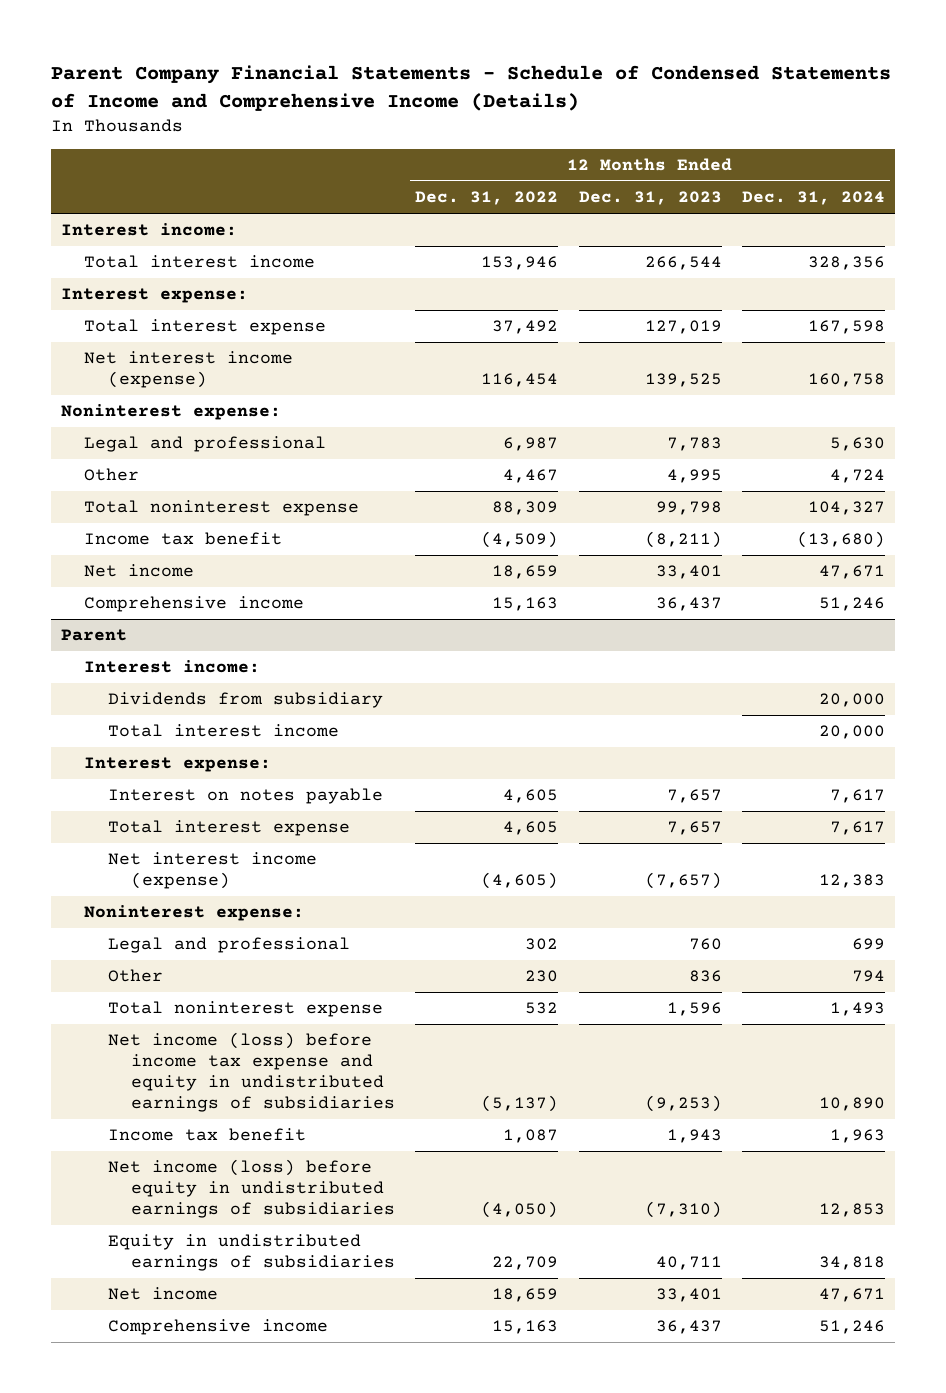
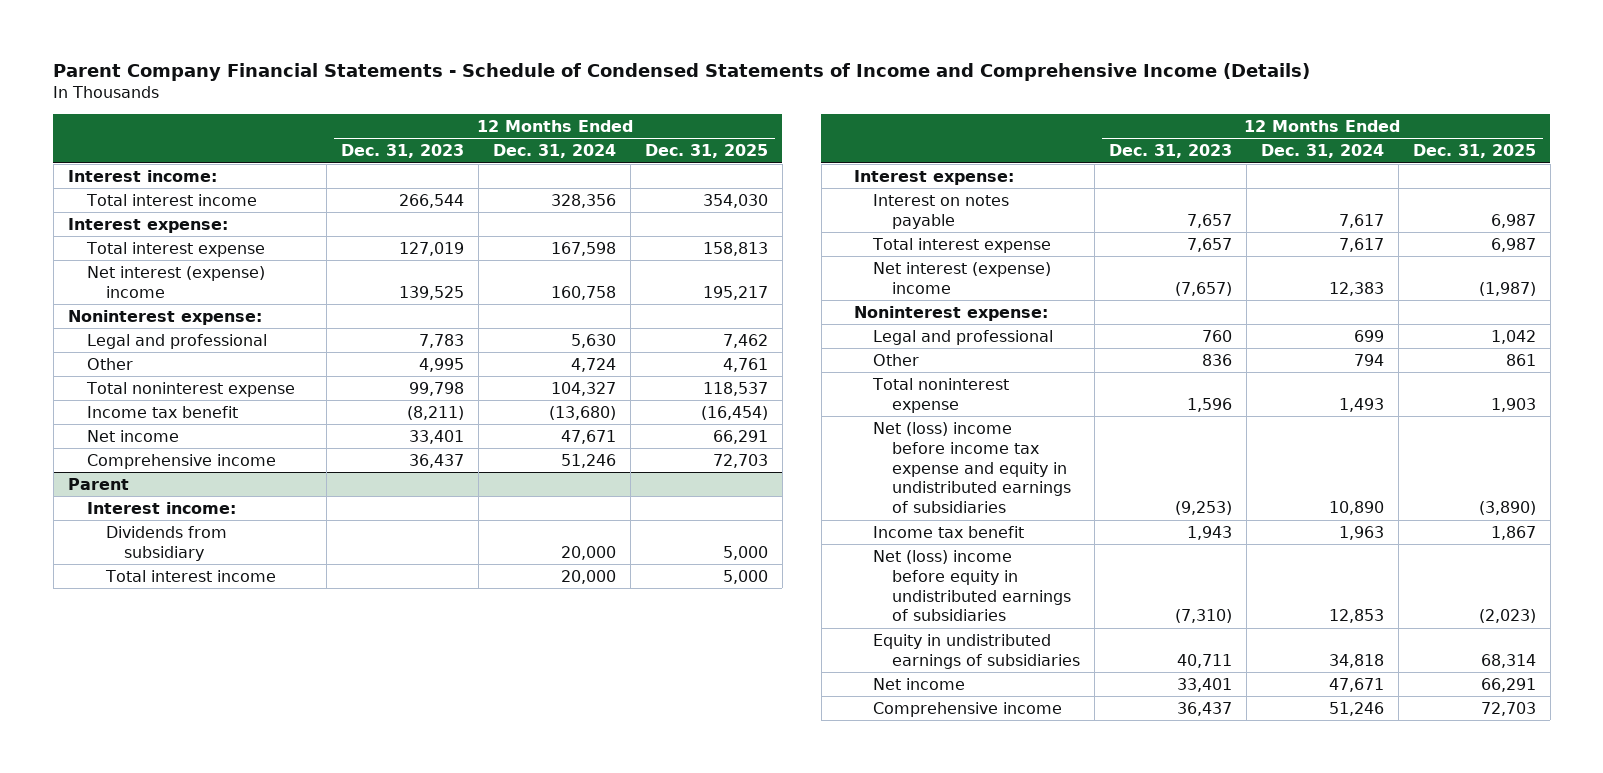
- | 12 Months Ended Dec. 31, 2022 | 12 Months Ended Dec. 31, 2023 | 12 Months Ended Dec. 31, 2024
+ | 12 Months Ended Dec. 31, 2023 | 12 Months Ended Dec. 31, 2024 | 12 Months Ended Dec. 31, 2025
- Net interest income (expense) | 116,454 | 139,525 | 160,758
+ Net interest (expense) income | 139,525 | 160,758 | 195,217
@ Parent
- Net interest income (expense) | (4,605) | (7,657) | 12,383
+ Net interest (expense) income | (7,657) | 12,383 | (1,987)
- Net income (loss) before income tax expense and equity in undistributed earnings of subsidiaries | (5,137) | (9,253) | 10,890
+ Net (loss) income before income tax expense and equity in undistributed earnings of subsidiaries | (9,253) | 10,890 | (3,890)
- Net income (loss) before equity in undistributed earnings of subsidiaries | (4,050) | (7,310) | 12,853
+ Net (loss) income before equity in undistributed earnings of subsidiaries | (7,310) | 12,853 | (2,023)

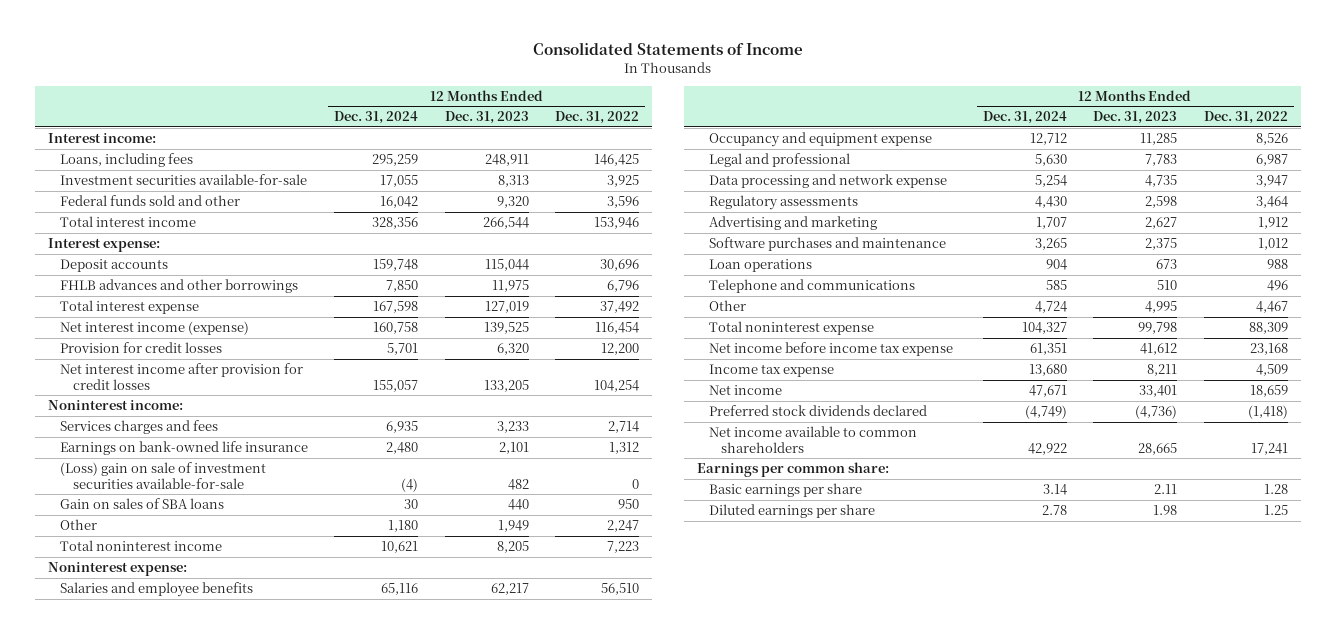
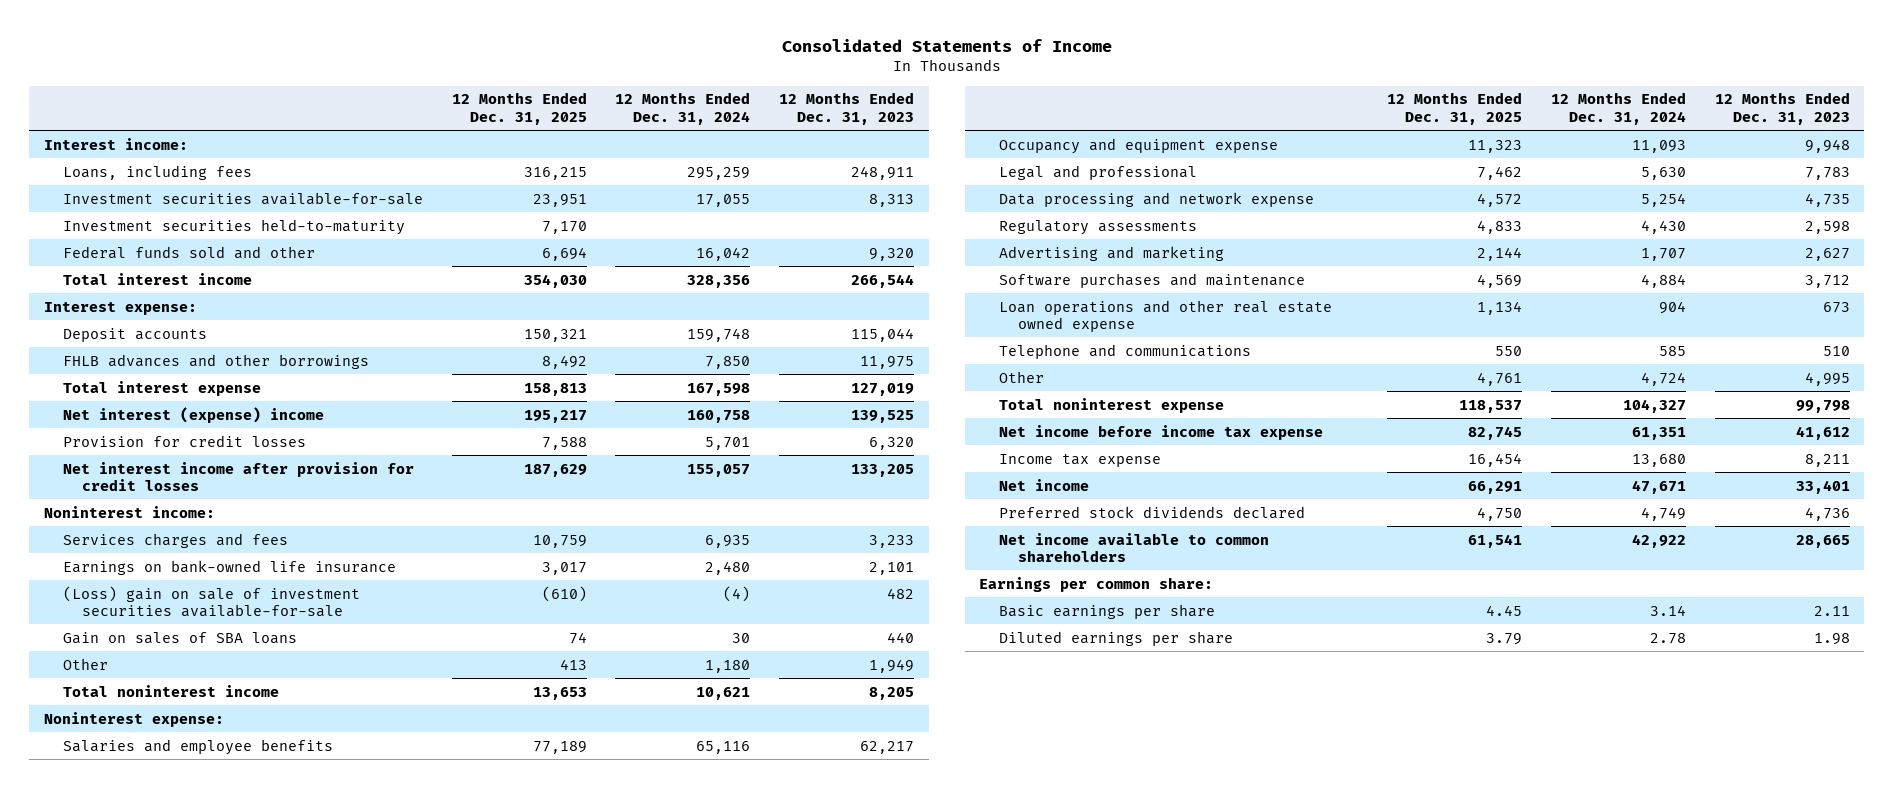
- | 12 Months Ended Dec. 31, 2024 | 12 Months Ended Dec. 31, 2023 | 12 Months Ended Dec. 31, 2022
+ | 12 Months Ended Dec. 31, 2025 | 12 Months Ended Dec. 31, 2024 | 12 Months Ended Dec. 31, 2023
+ Investment securities held-to-maturity | 7,170 | |
- Net interest income (expense) | 160,758 | 139,525 | 116,454
+ Net interest (expense) income | 195,217 | 160,758 | 139,525
- Occupancy and equipment expense | 12,712 | 11,285 | 8,526
+ Occupancy and equipment expense | 11,323 | 11,093 | 9,948
- Software purchases and maintenance | 3,265 | 2,375 | 1,012
- Loan operations | 904 | 673 | 988
+ Software purchases and maintenance | 4,569 | 4,884 | 3,712
+ Loan operations and other real estate owned expense | 1,134 | 904 | 673
- Preferred stock dividends declared | (4,749) | (4,736) | (1,418)
+ Preferred stock dividends declared | 4,750 | 4,749 | 4,736

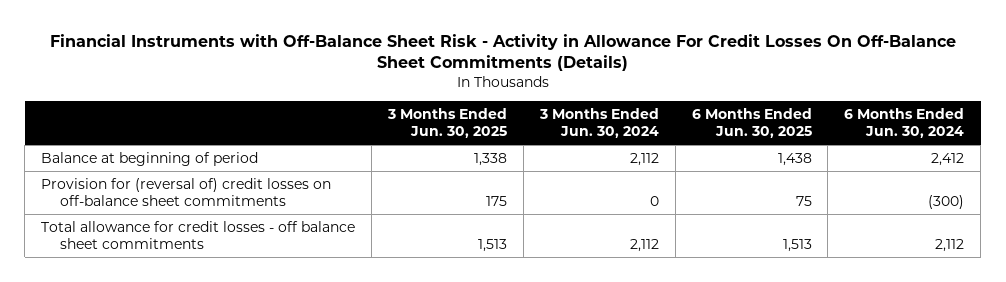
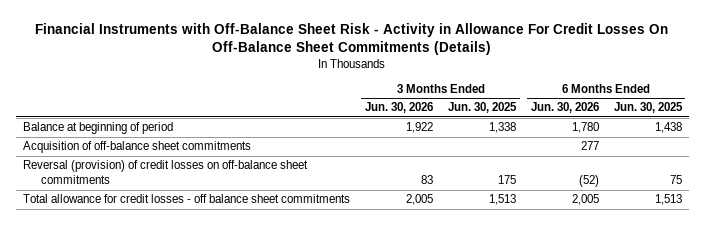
- | 3 Months Ended Jun. 30, 2025 | 3 Months Ended Jun. 30, 2024 | 6 Months Ended Jun. 30, 2025 | 6 Months Ended Jun. 30, 2024
+ | 3 Months Ended Jun. 30, 2026 | 3 Months Ended Jun. 30, 2025 | 6 Months Ended Jun. 30, 2026 | 6 Months Ended Jun. 30, 2025
- Provision for (reversal of) credit losses on off-balance sheet commitments | 175 | 0 | 75 | (300)
+ Acquisition of off-balance sheet commitments | | | 277 |
+ Reversal (provision) of credit losses on off-balance sheet commitments | 83 | 175 | (52) | 75

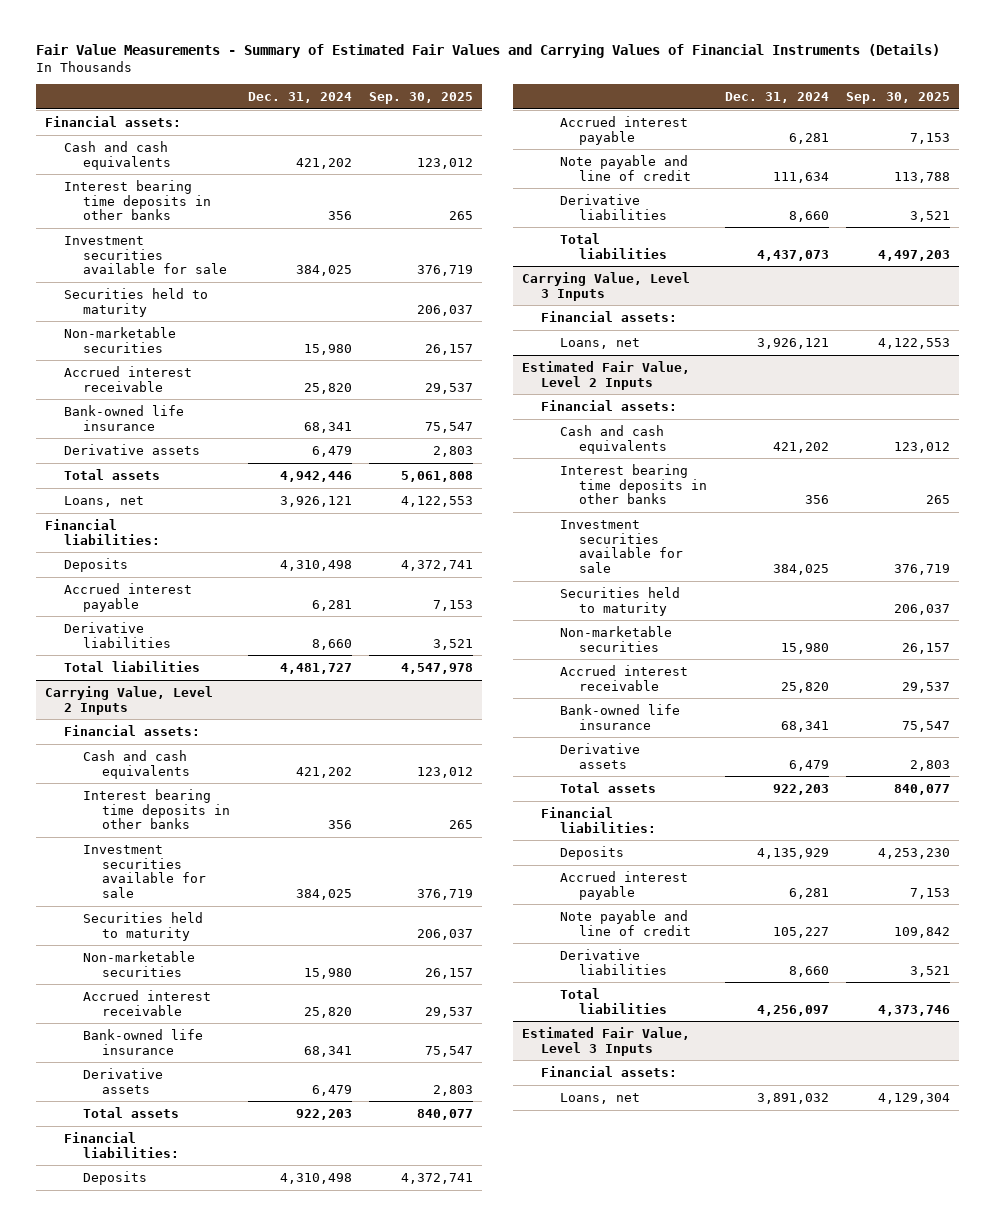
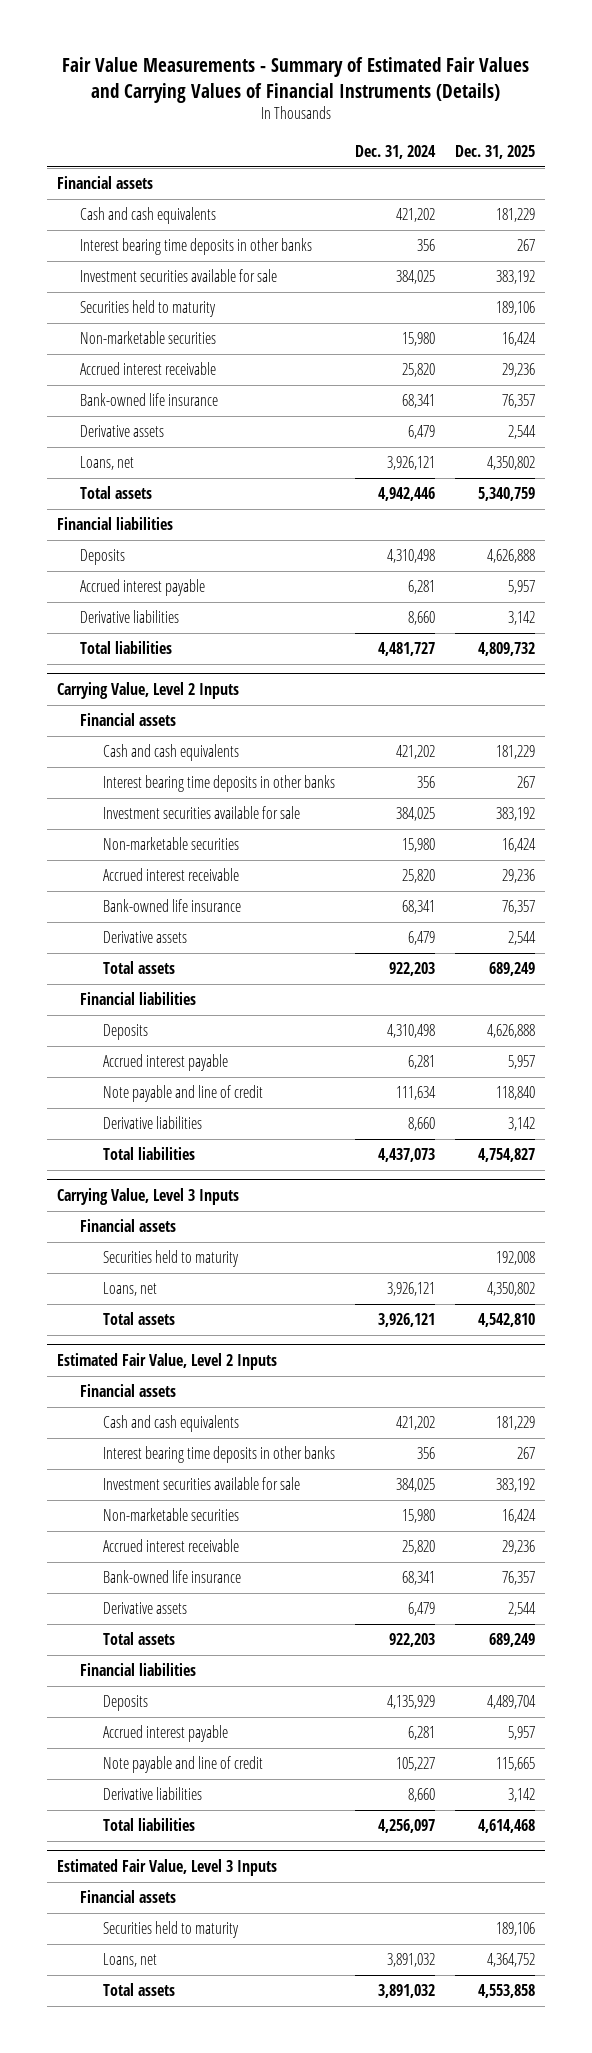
- | Dec. 31, 2024 | Sep. 30, 2025
+ | Dec. 31, 2024 | Dec. 31, 2025
- Financial assets:
+ Financial assets
- Financial liabilities:
moved down: Total assets | 4,942,446 | 5,340,759
+ Financial liabilities
@ Carrying Value, Level 2 Inputs
- Financial assets:
+ Financial assets
- Securities held to maturity | | 206,037
- Financial liabilities:
+ Financial liabilities
@ Carrying Value, Level 3 Inputs
- Financial assets:
+ Financial assets
+ Securities held to maturity | | 192,008
+ Total assets | 3,926,121 | 4,542,810
@ Estimated Fair Value, Level 2 Inputs
- Financial assets:
+ Financial assets
- Securities held to maturity | | 206,037
- Financial liabilities:
+ Financial liabilities
@ Estimated Fair Value, Level 3 Inputs
- Financial assets:
+ Financial assets
+ Securities held to maturity | | 189,106
+ Total assets | 3,891,032 | 4,553,858

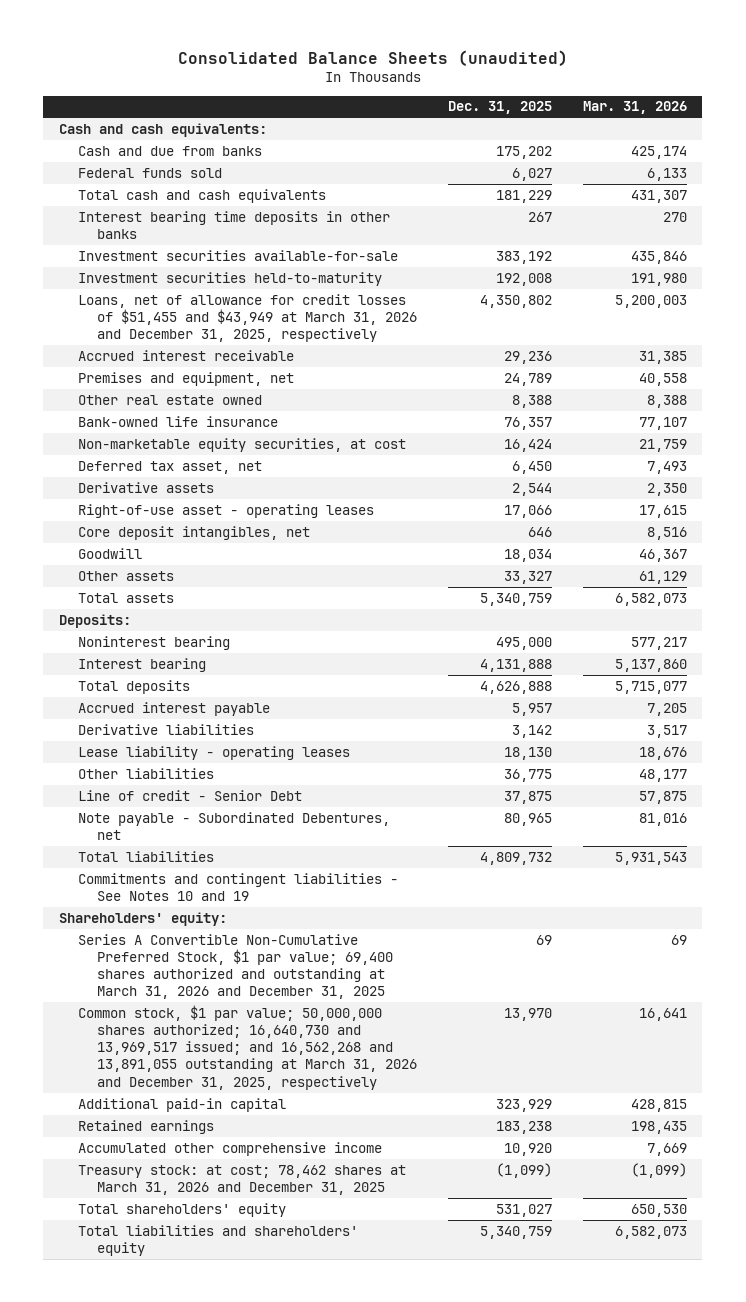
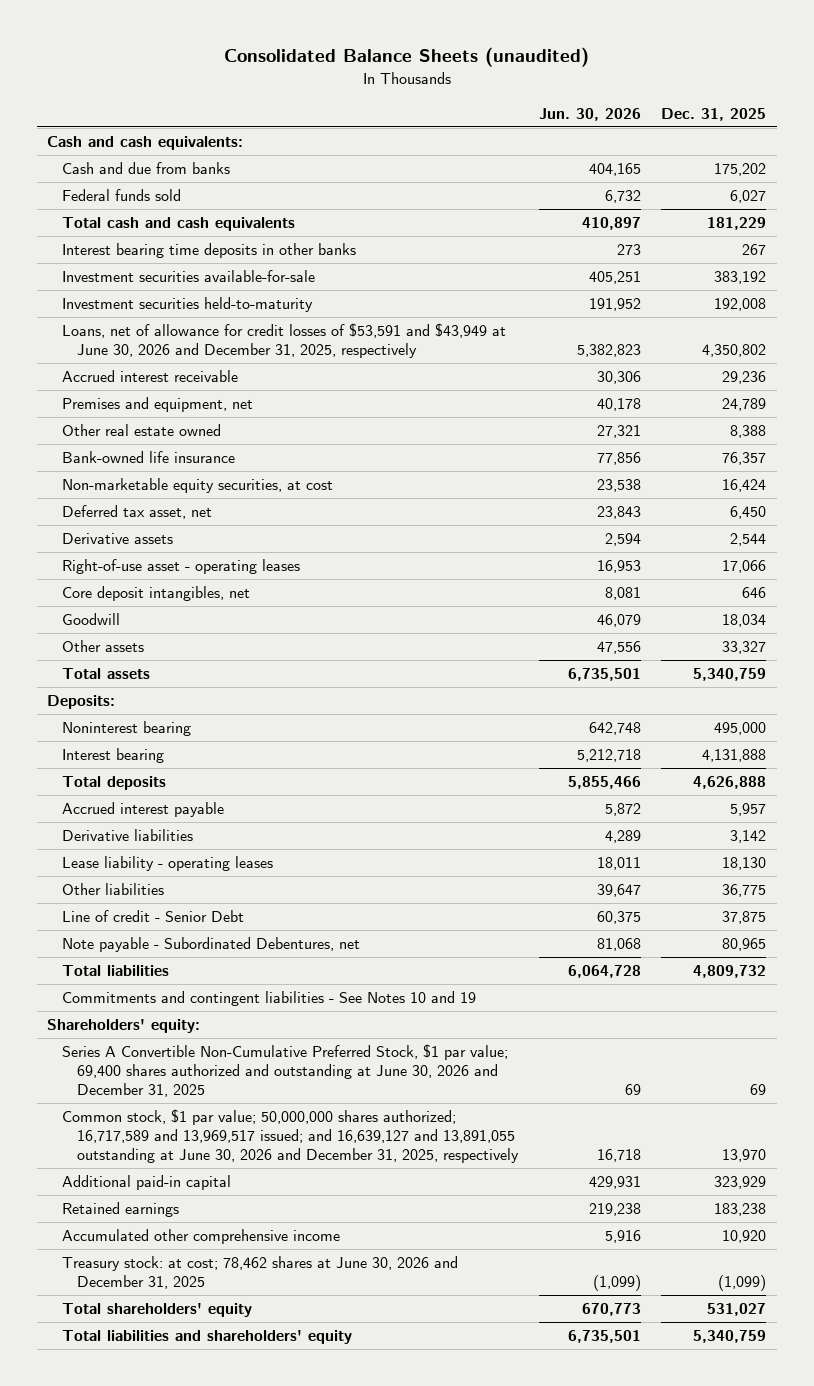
- | Dec. 31, 2025 | Mar. 31, 2026
+ | Jun. 30, 2026 | Dec. 31, 2025
- Loans, net of allowance for credit losses of $51,455 and $43,949 at March 31, 2026 and December 31, 2025, respectively | 4,350,802 | 5,200,003
+ Loans, net of allowance for credit losses of $53,591 and $43,949 at June 30, 2026 and December 31, 2025, respectively | 5,382,823 | 4,350,802
- Series A Convertible Non-Cumulative Preferred Stock, $1 par value; 69,400 shares authorized and outstanding at March 31, 2026 and December 31, 2025 | 69 | 69
- Common stock, $1 par value; 50,000,000 shares authorized; 16,640,730 and 13,969,517 issued; and 16,562,268 and 13,891,055 outstanding at March 31, 2026 and December 31, 2025, respectively | 13,970 | 16,641
+ Series A Convertible Non-Cumulative Preferred Stock, $1 par value; 69,400 shares authorized and outstanding at June 30, 2026 and December 31, 2025 | 69 | 69
+ Common stock, $1 par value; 50,000,000 shares authorized; 16,717,589 and 13,969,517 issued; and 16,639,127 and 13,891,055 outstanding at June 30, 2026 and December 31, 2025, respectively | 16,718 | 13,970
- Treasury stock: at cost; 78,462 shares at March 31, 2026 and December 31, 2025 | (1,099) | (1,099)
+ Treasury stock: at cost; 78,462 shares at June 30, 2026 and December 31, 2025 | (1,099) | (1,099)

